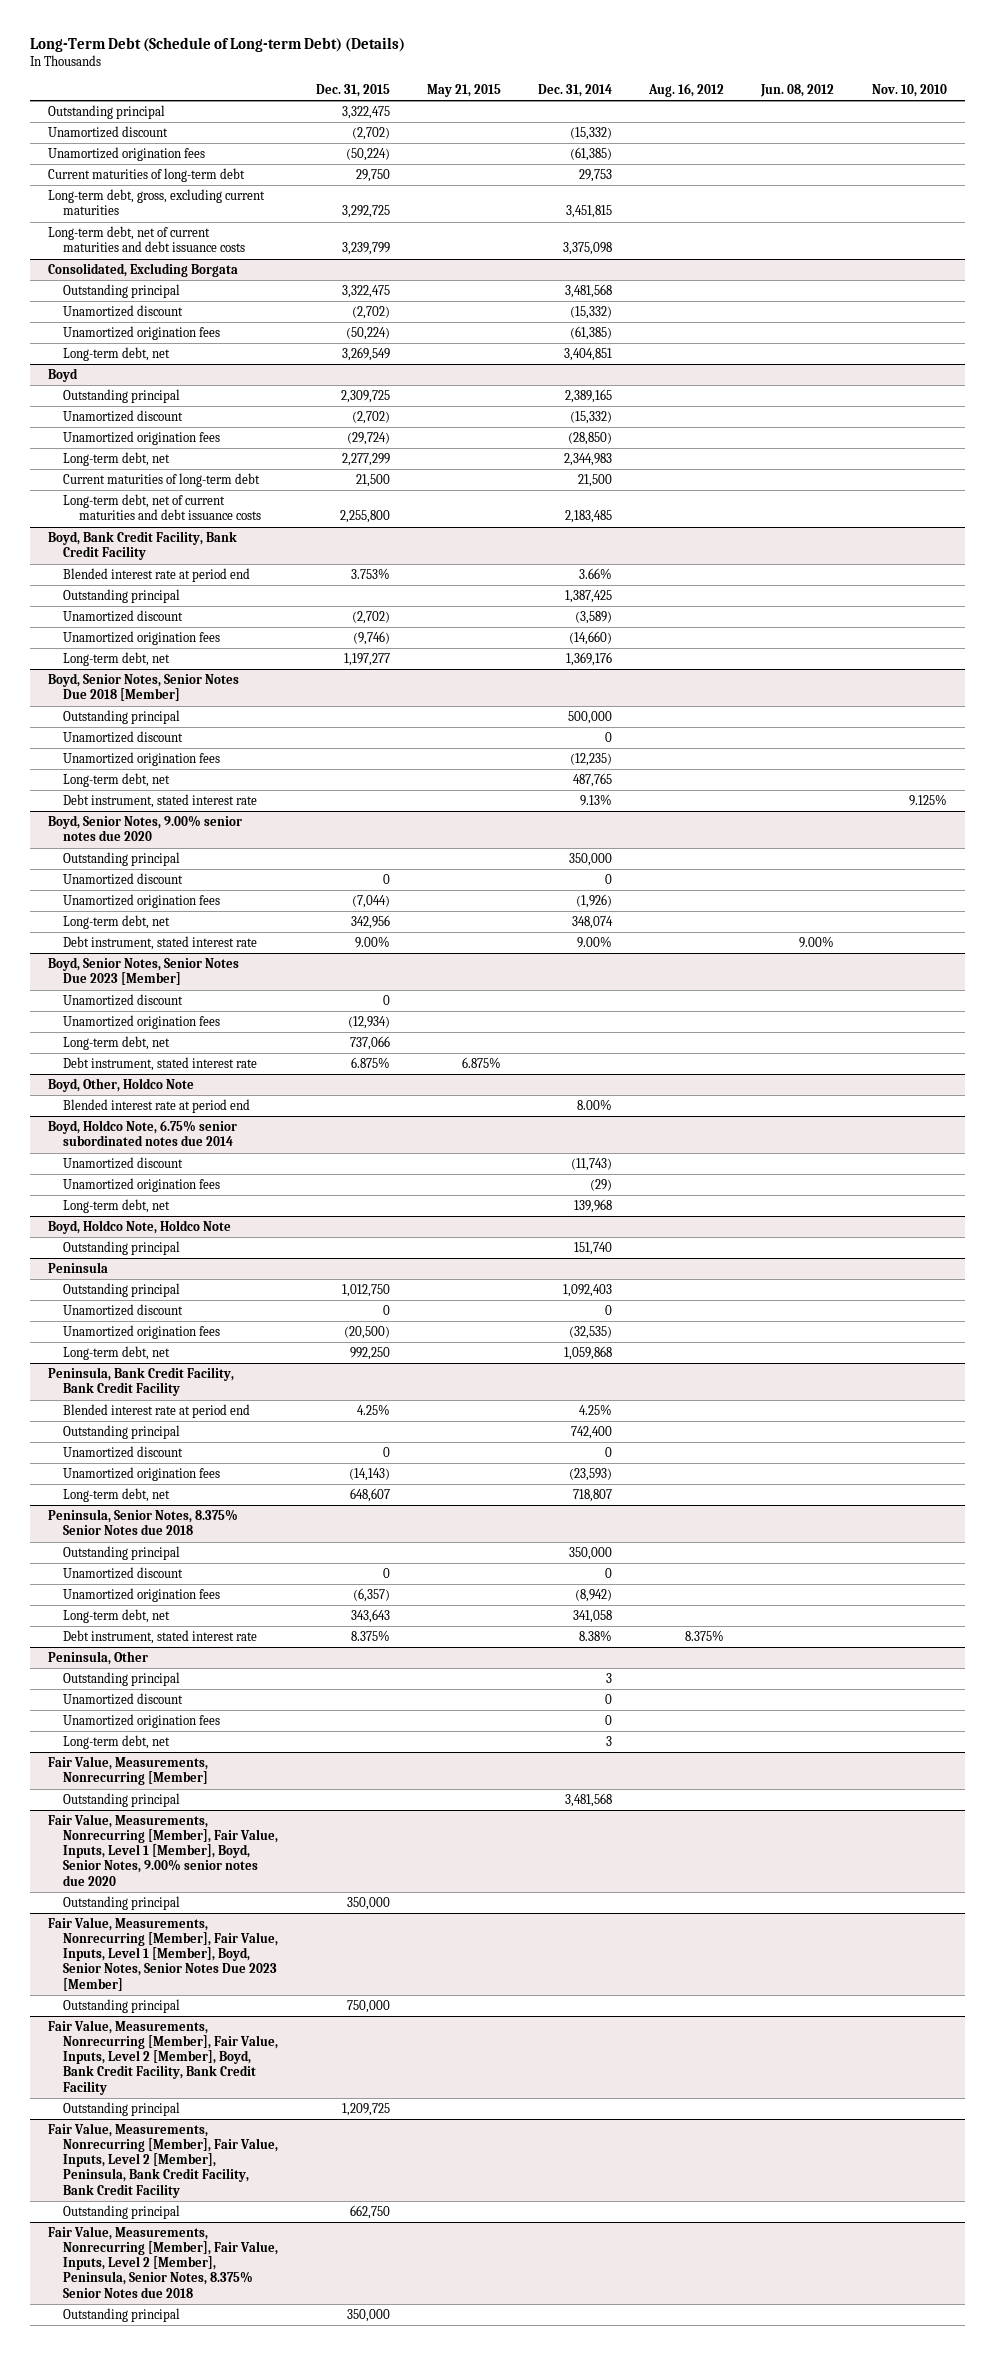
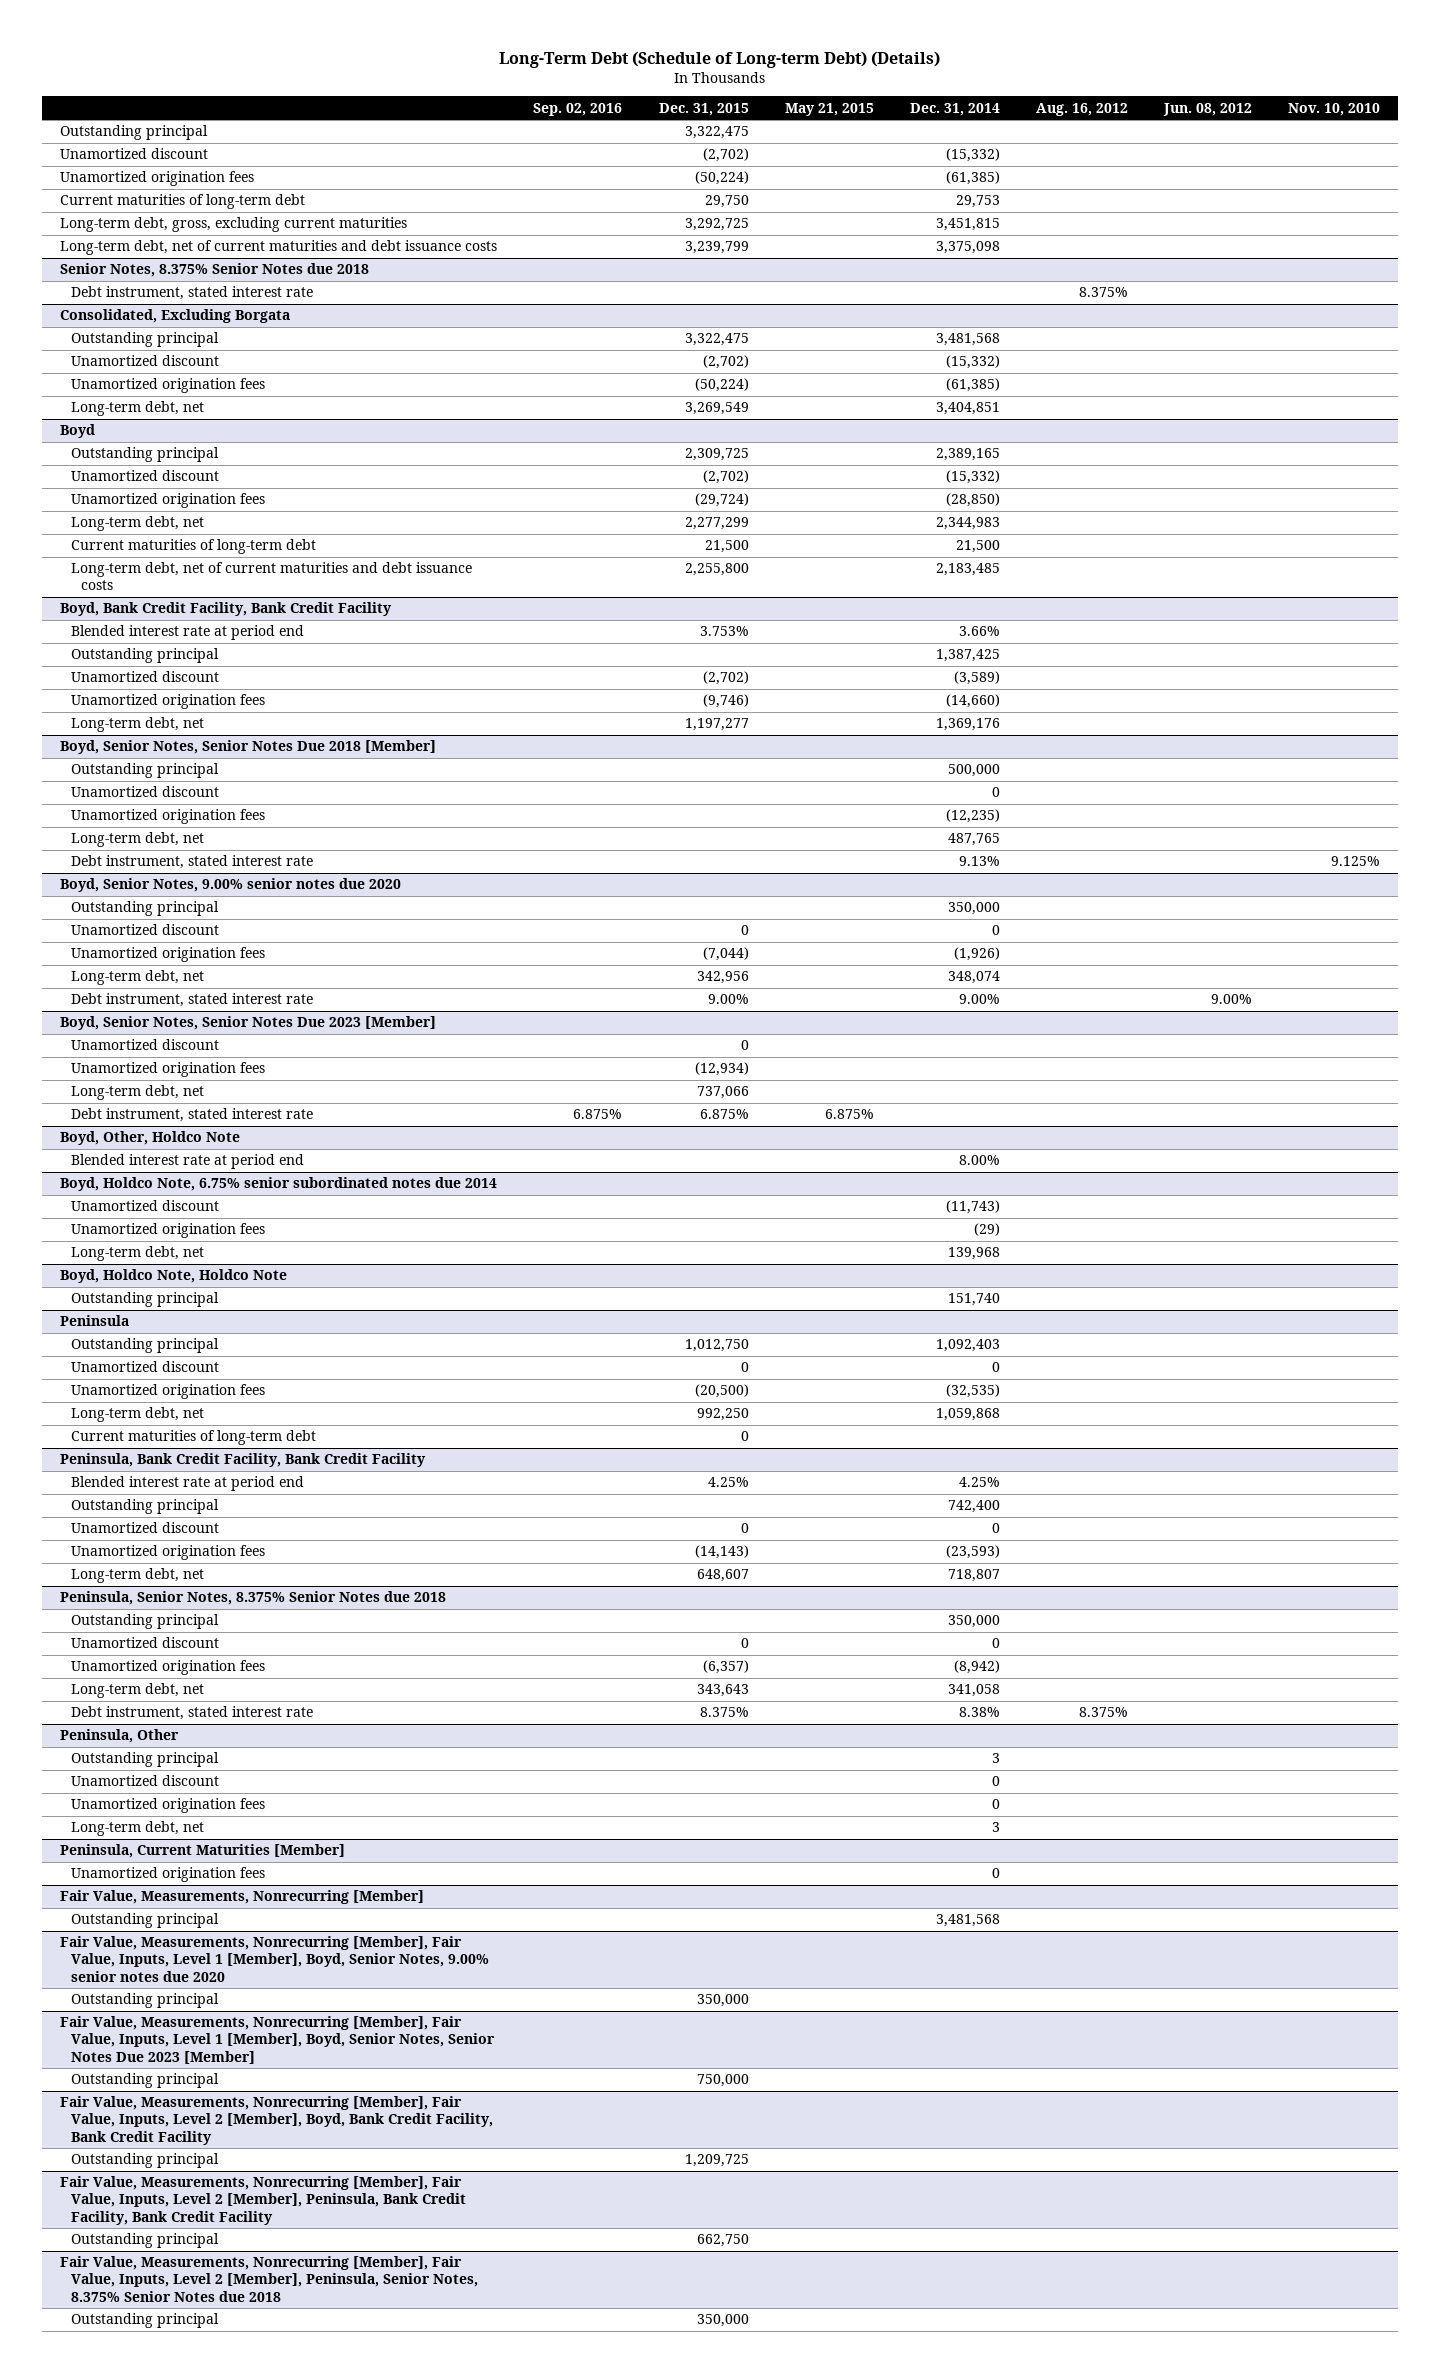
- | Dec. 31, 2015 | May 21, 2015 | Dec. 31, 2014 | Aug. 16, 2012 | Jun. 08, 2012 | Nov. 10, 2010
+ | Sep. 02, 2016 | Dec. 31, 2015 | May 21, 2015 | Dec. 31, 2014 | Aug. 16, 2012 | Jun. 08, 2012 | Nov. 10, 2010
+ Senior Notes, 8.375% Senior Notes due 2018
+ Debt instrument, stated interest rate | | | | | 8.375% | |
@ Peninsula
+ Current maturities of long-term debt | | 0 | | | | |
+ Peninsula, Current Maturities [Member]
+ Unamortized origination fees | | | | 0 | | |

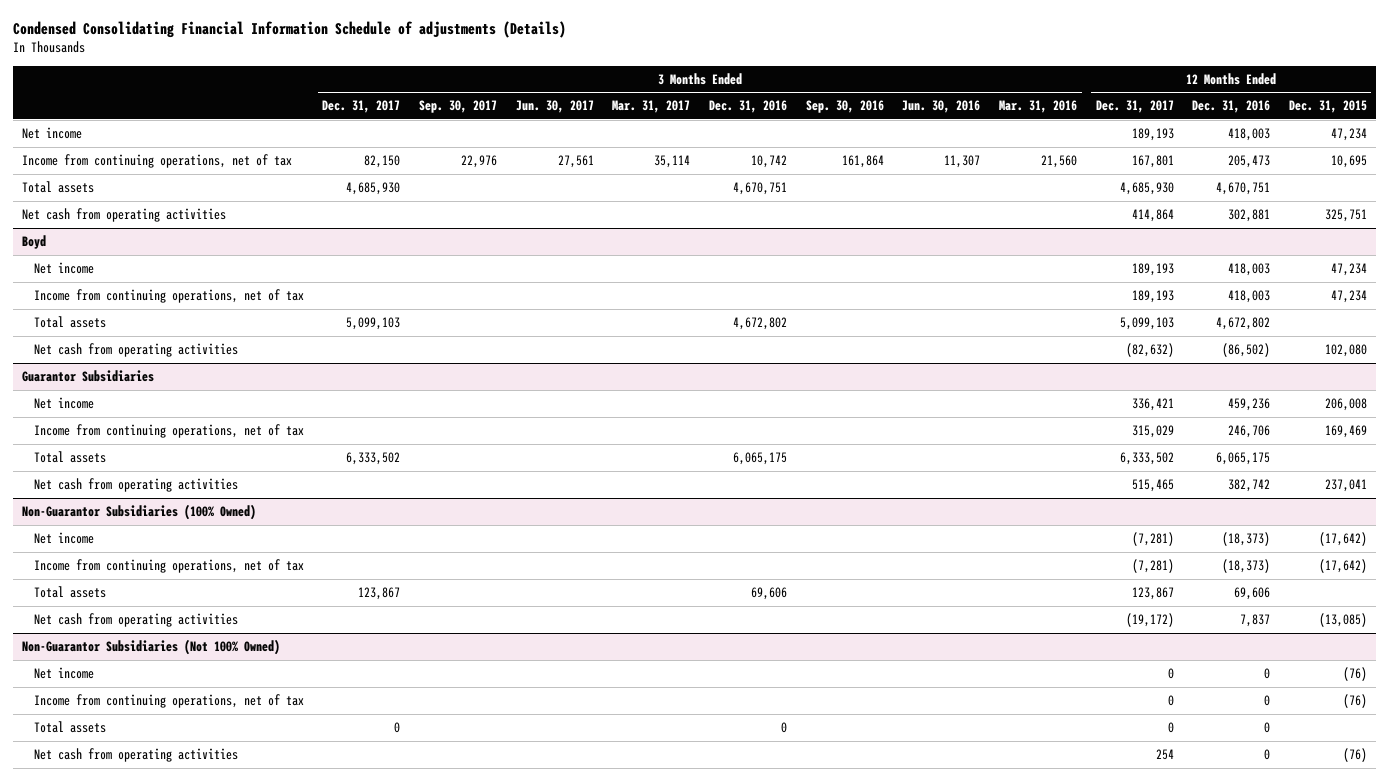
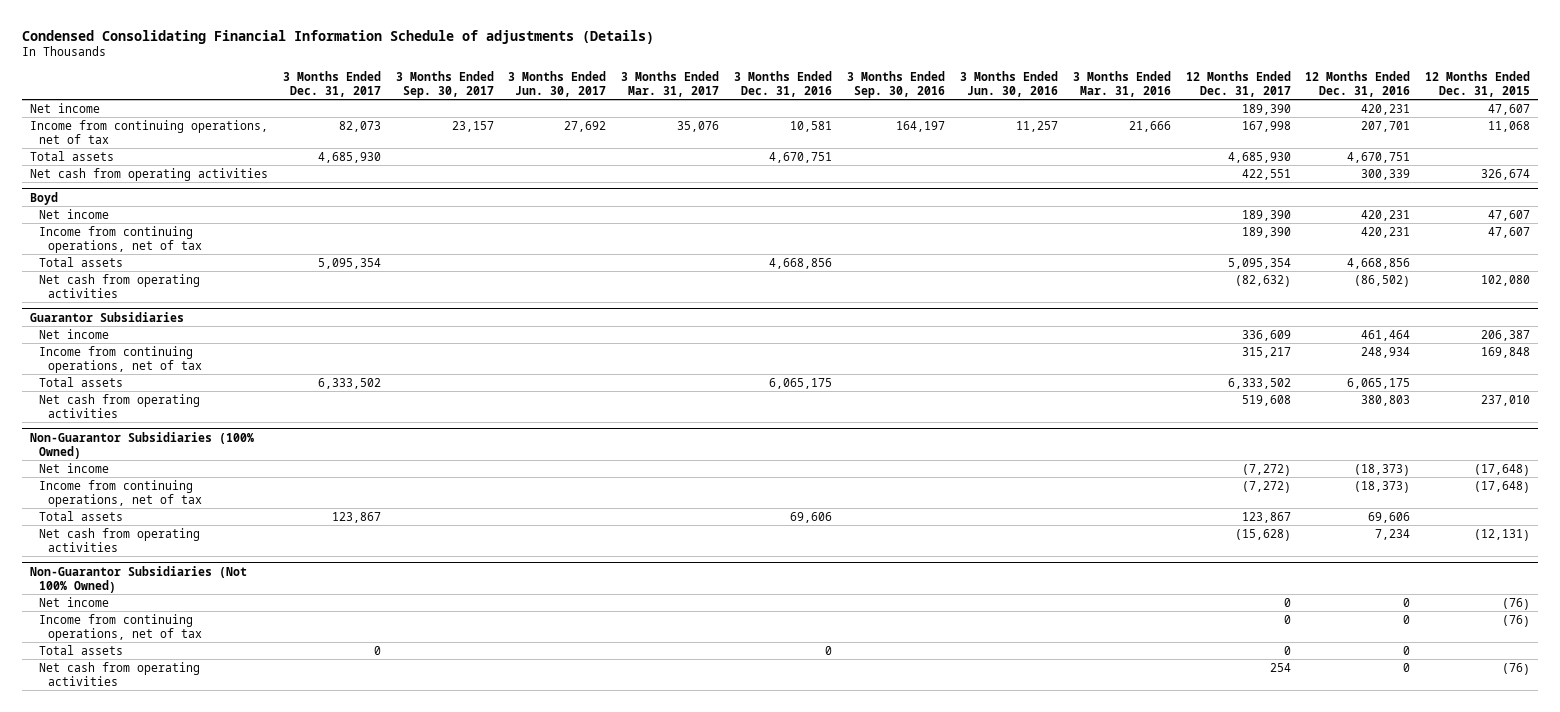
- Net income | | | | | | | | | 189,193 | 418,003 | 47,234
- Income from continuing operations, net of tax | 82,150 | 22,976 | 27,561 | 35,114 | 10,742 | 161,864 | 11,307 | 21,560 | 167,801 | 205,473 | 10,695
+ Net income | | | | | | | | | 189,390 | 420,231 | 47,607
+ Income from continuing operations, net of tax | 82,073 | 23,157 | 27,692 | 35,076 | 10,581 | 164,197 | 11,257 | 21,666 | 167,998 | 207,701 | 11,068
- Net cash from operating activities | | | | | | | | | 414,864 | 302,881 | 325,751
+ Net cash from operating activities | | | | | | | | | 422,551 | 300,339 | 326,674
@ Boyd
- Net income | | | | | | | | | 189,193 | 418,003 | 47,234
- Income from continuing operations, net of tax | | | | | | | | | 189,193 | 418,003 | 47,234
- Total assets | 5,099,103 | | | | 4,672,802 | | | | 5,099,103 | 4,672,802 |
+ Net income | | | | | | | | | 189,390 | 420,231 | 47,607
+ Income from continuing operations, net of tax | | | | | | | | | 189,390 | 420,231 | 47,607
+ Total assets | 5,095,354 | | | | 4,668,856 | | | | 5,095,354 | 4,668,856 |
@ Guarantor Subsidiaries
- Net income | | | | | | | | | 336,421 | 459,236 | 206,008
- Income from continuing operations, net of tax | | | | | | | | | 315,029 | 246,706 | 169,469
+ Net income | | | | | | | | | 336,609 | 461,464 | 206,387
+ Income from continuing operations, net of tax | | | | | | | | | 315,217 | 248,934 | 169,848
- Net cash from operating activities | | | | | | | | | 515,465 | 382,742 | 237,041
+ Net cash from operating activities | | | | | | | | | 519,608 | 380,803 | 237,010
@ Non-Guarantor Subsidiaries (100% Owned)
- Net income | | | | | | | | | (7,281) | (18,373) | (17,642)
- Income from continuing operations, net of tax | | | | | | | | | (7,281) | (18,373) | (17,642)
+ Net income | | | | | | | | | (7,272) | (18,373) | (17,648)
+ Income from continuing operations, net of tax | | | | | | | | | (7,272) | (18,373) | (17,648)
- Net cash from operating activities | | | | | | | | | (19,172) | 7,837 | (13,085)
+ Net cash from operating activities | | | | | | | | | (15,628) | 7,234 | (12,131)

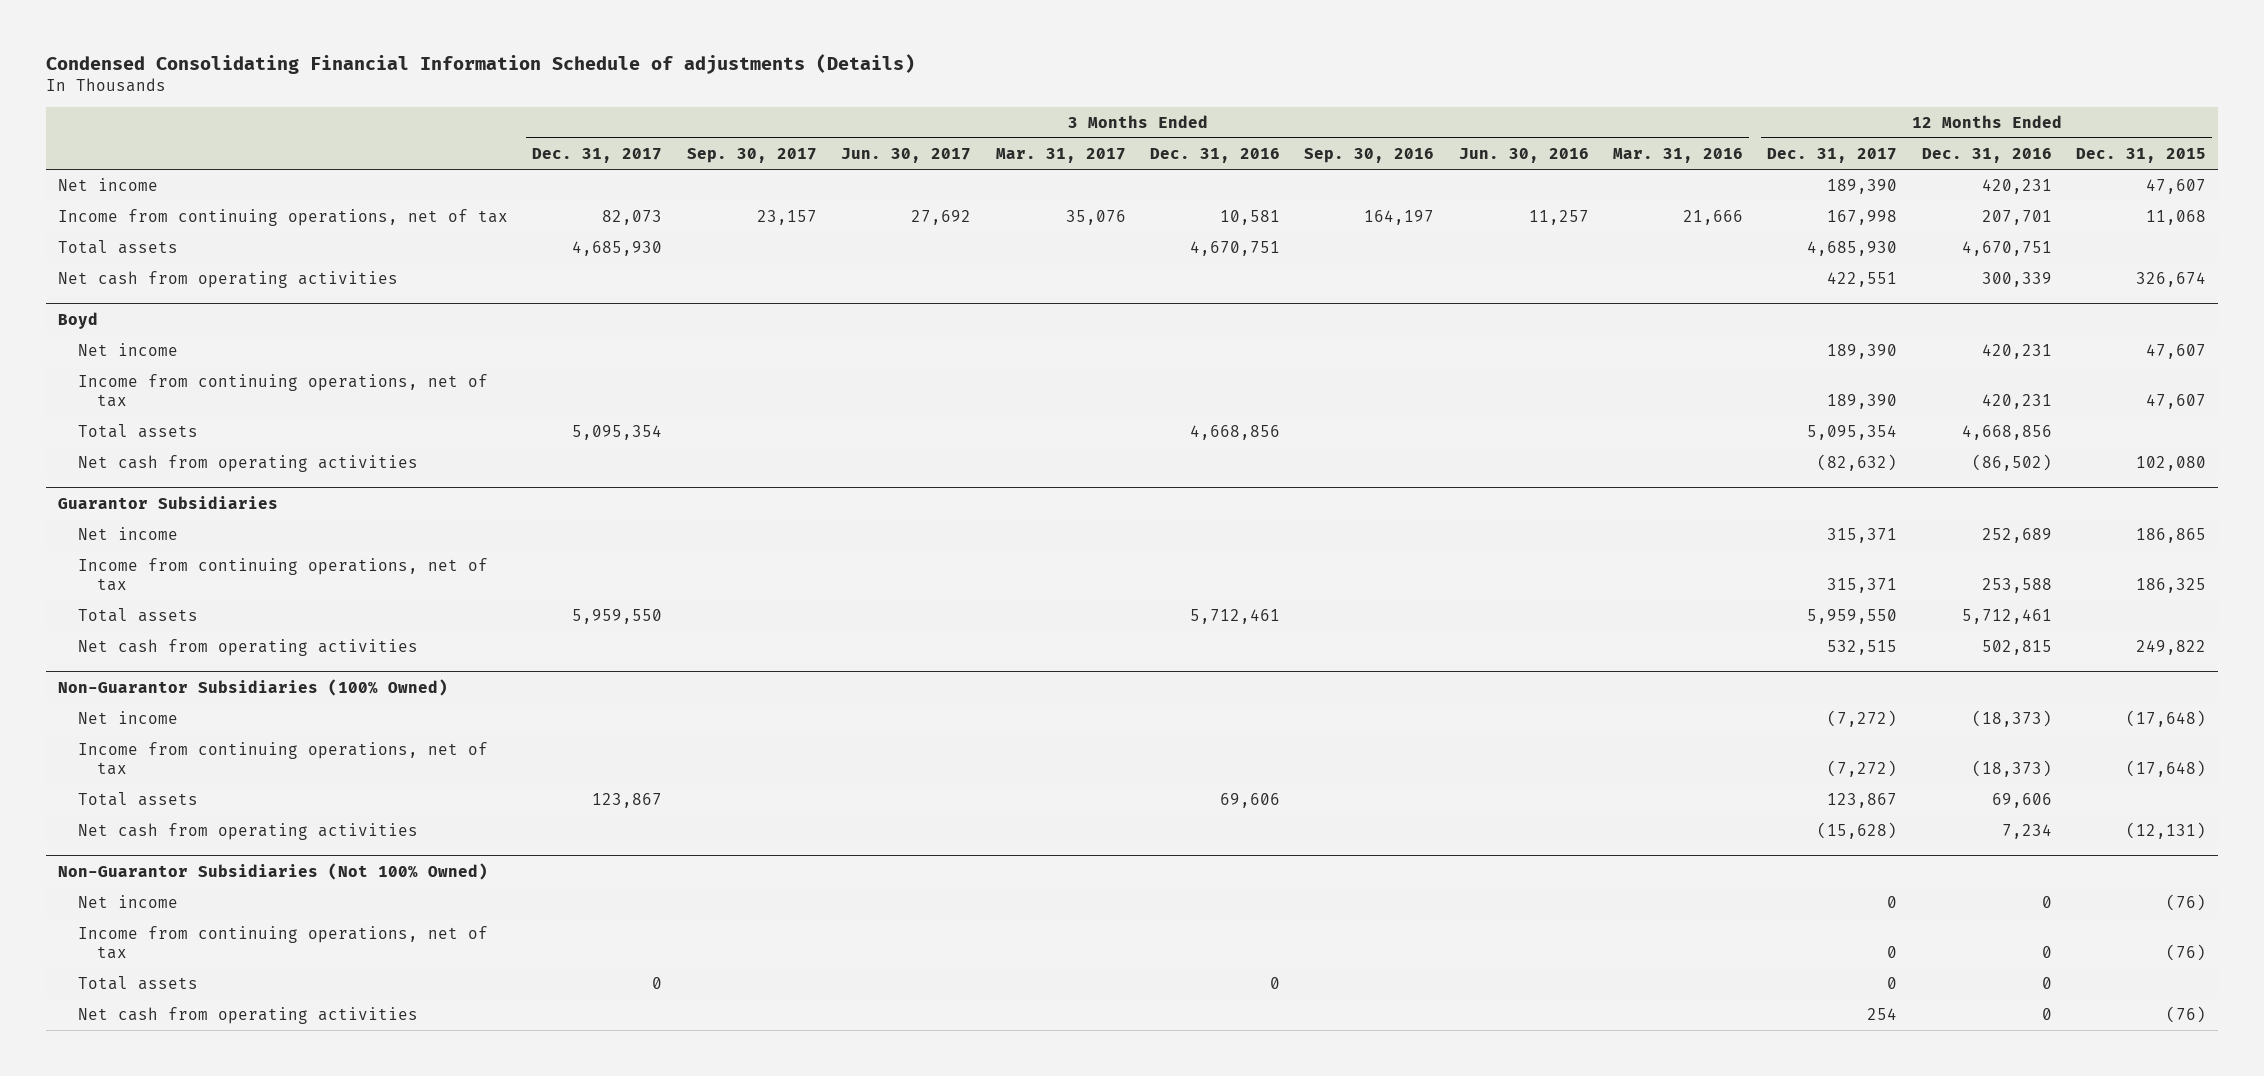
@ Guarantor Subsidiaries
- Net income | | | | | | | | | 336,609 | 461,464 | 206,387
- Income from continuing operations, net of tax | | | | | | | | | 315,217 | 248,934 | 169,848
- Total assets | 6,333,502 | | | | 6,065,175 | | | | 6,333,502 | 6,065,175 |
- Net cash from operating activities | | | | | | | | | 519,608 | 380,803 | 237,010
+ Net income | | | | | | | | | 315,371 | 252,689 | 186,865
+ Income from continuing operations, net of tax | | | | | | | | | 315,371 | 253,588 | 186,325
+ Total assets | 5,959,550 | | | | 5,712,461 | | | | 5,959,550 | 5,712,461 |
+ Net cash from operating activities | | | | | | | | | 532,515 | 502,815 | 249,822

